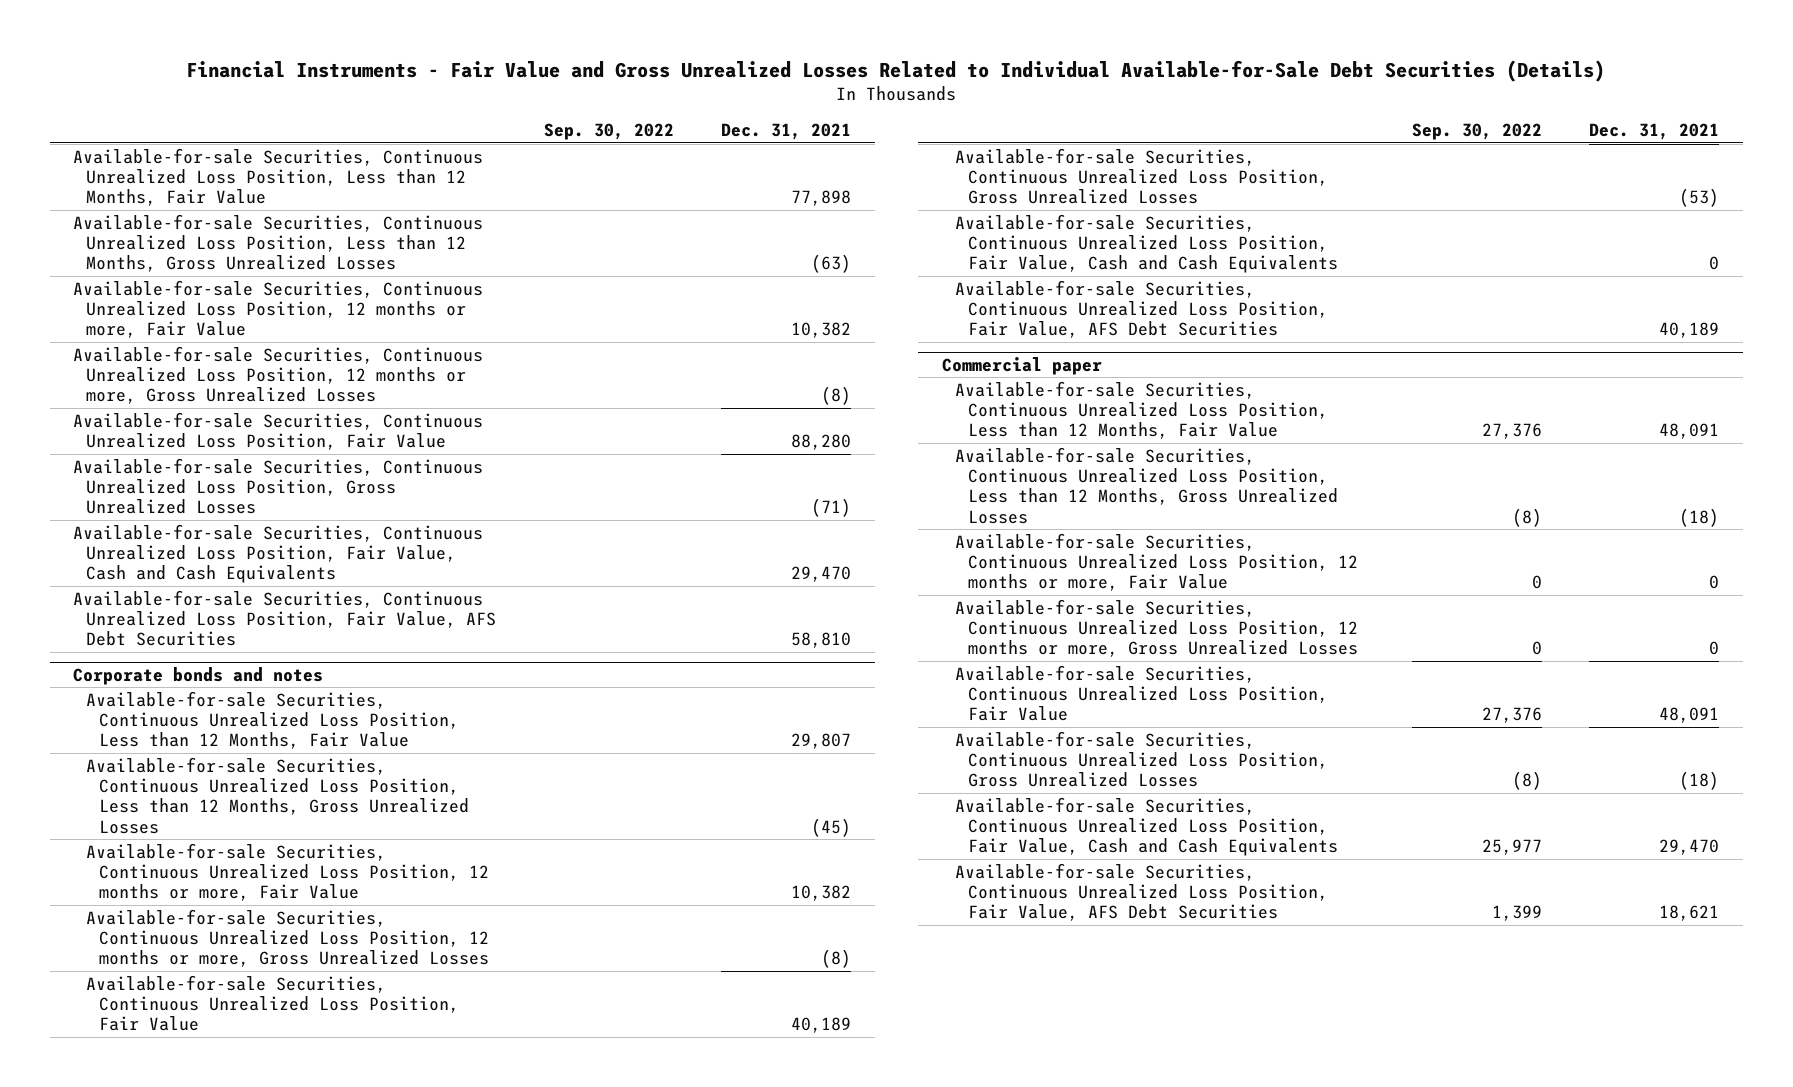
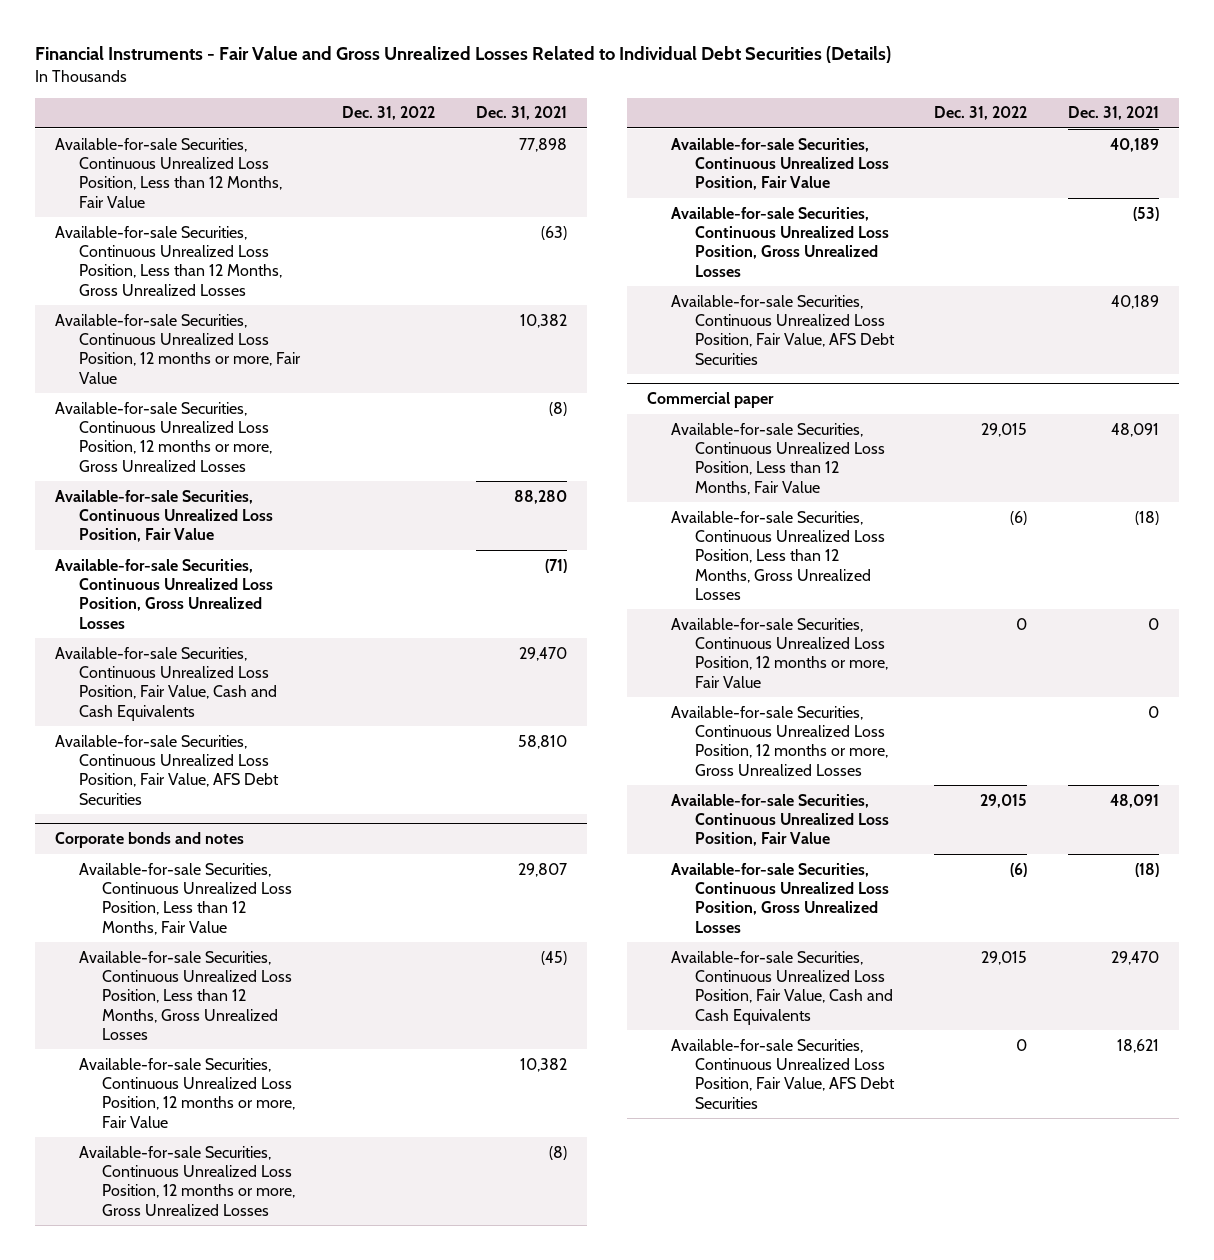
- Financial Instruments - Fair Value and Gross Unrealized Losses Related to Individual Available-for-Sale Debt Securities (Details)
+ Financial Instruments - Fair Value and Gross Unrealized Losses Related to Individual Debt Securities (Details)
- | Sep. 30, 2022 | Dec. 31, 2021
+ | Dec. 31, 2022 | Dec. 31, 2021
@ Corporate bonds and notes
- Available-for-sale Securities, Continuous Unrealized Loss Position, Fair Value, Cash and Cash Equivalents | | 0

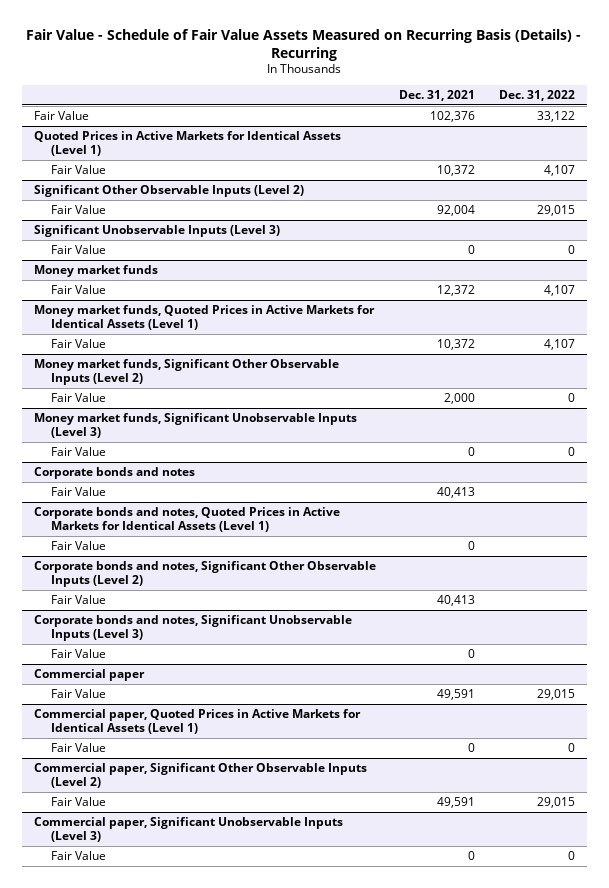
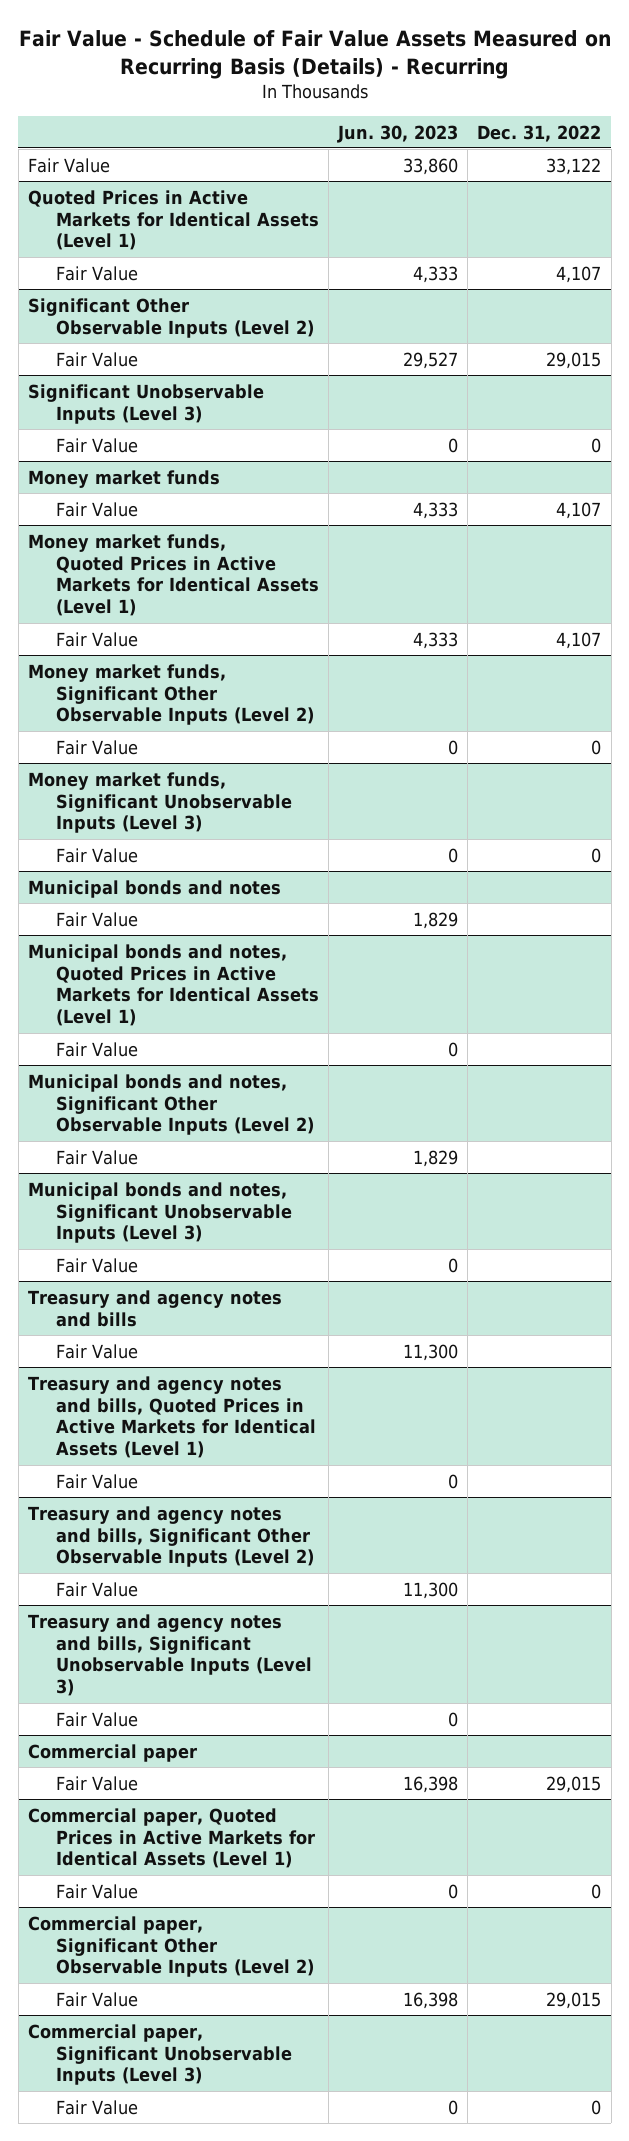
- | Dec. 31, 2021 | Dec. 31, 2022
+ | Jun. 30, 2023 | Dec. 31, 2022
- Corporate bonds and notes
+ Municipal bonds and notes
- Corporate bonds and notes, Quoted Prices in Active Markets for Identical Assets (Level 1)
+ Municipal bonds and notes, Quoted Prices in Active Markets for Identical Assets (Level 1)
- Corporate bonds and notes, Significant Other Observable Inputs (Level 2)
+ Municipal bonds and notes, Significant Other Observable Inputs (Level 2)
- Corporate bonds and notes, Significant Unobservable Inputs (Level 3)
+ Municipal bonds and notes, Significant Unobservable Inputs (Level 3)
+ Treasury and agency notes and bills
+ Fair Value | 11,300 |
+ Treasury and agency notes and bills, Quoted Prices in Active Markets for Identical Assets (Level 1)
+ Fair Value | 0 |
+ Treasury and agency notes and bills, Significant Other Observable Inputs (Level 2)
+ Fair Value | 11,300 |
+ Treasury and agency notes and bills, Significant Unobservable Inputs (Level 3)
+ Fair Value | 0 |

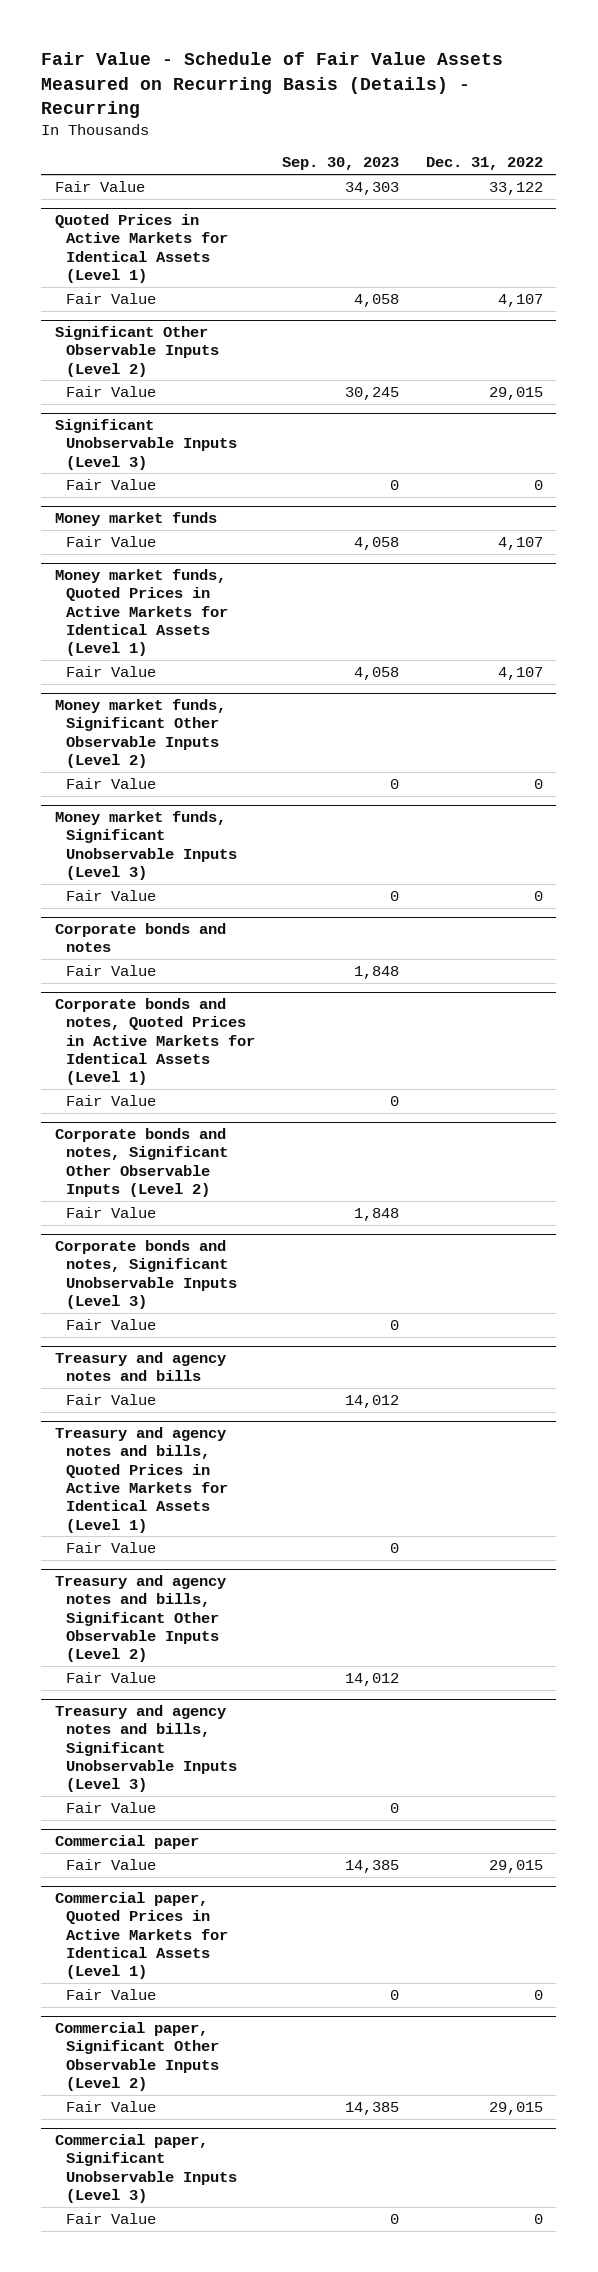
- | Jun. 30, 2023 | Dec. 31, 2022
+ | Sep. 30, 2023 | Dec. 31, 2022
- Municipal bonds and notes
+ Corporate bonds and notes
- Municipal bonds and notes, Quoted Prices in Active Markets for Identical Assets (Level 1)
+ Corporate bonds and notes, Quoted Prices in Active Markets for Identical Assets (Level 1)
- Municipal bonds and notes, Significant Other Observable Inputs (Level 2)
+ Corporate bonds and notes, Significant Other Observable Inputs (Level 2)
- Municipal bonds and notes, Significant Unobservable Inputs (Level 3)
+ Corporate bonds and notes, Significant Unobservable Inputs (Level 3)

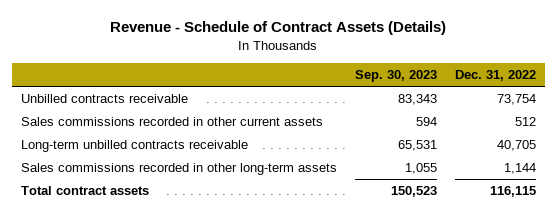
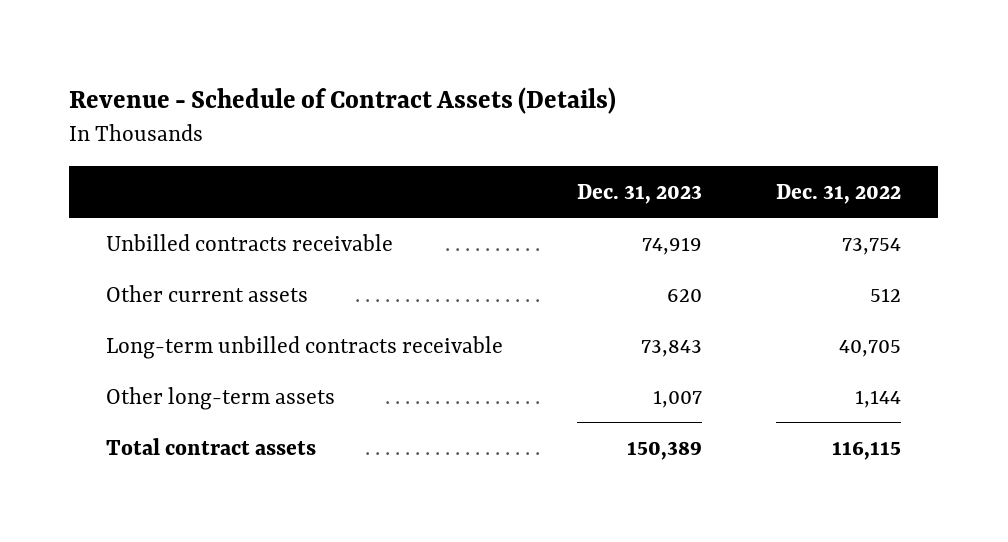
- | Sep. 30, 2023 | Dec. 31, 2022
+ | Dec. 31, 2023 | Dec. 31, 2022
- Sales commissions recorded in other current assets | 594 | 512
+ Other current assets | 620 | 512
- Sales commissions recorded in other long-term assets | 1,055 | 1,144
+ Other long-term assets | 1,007 | 1,144

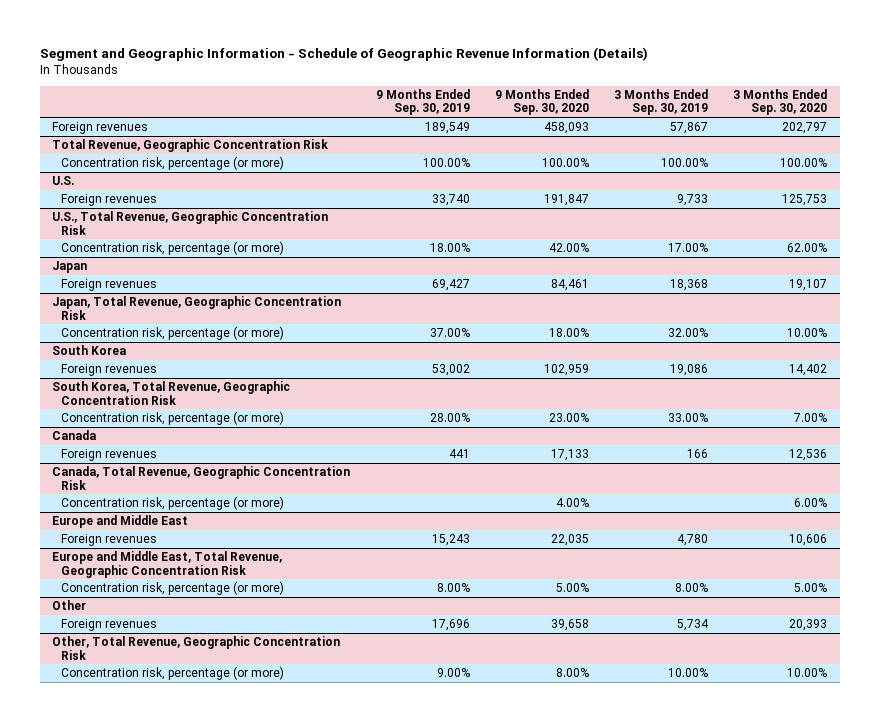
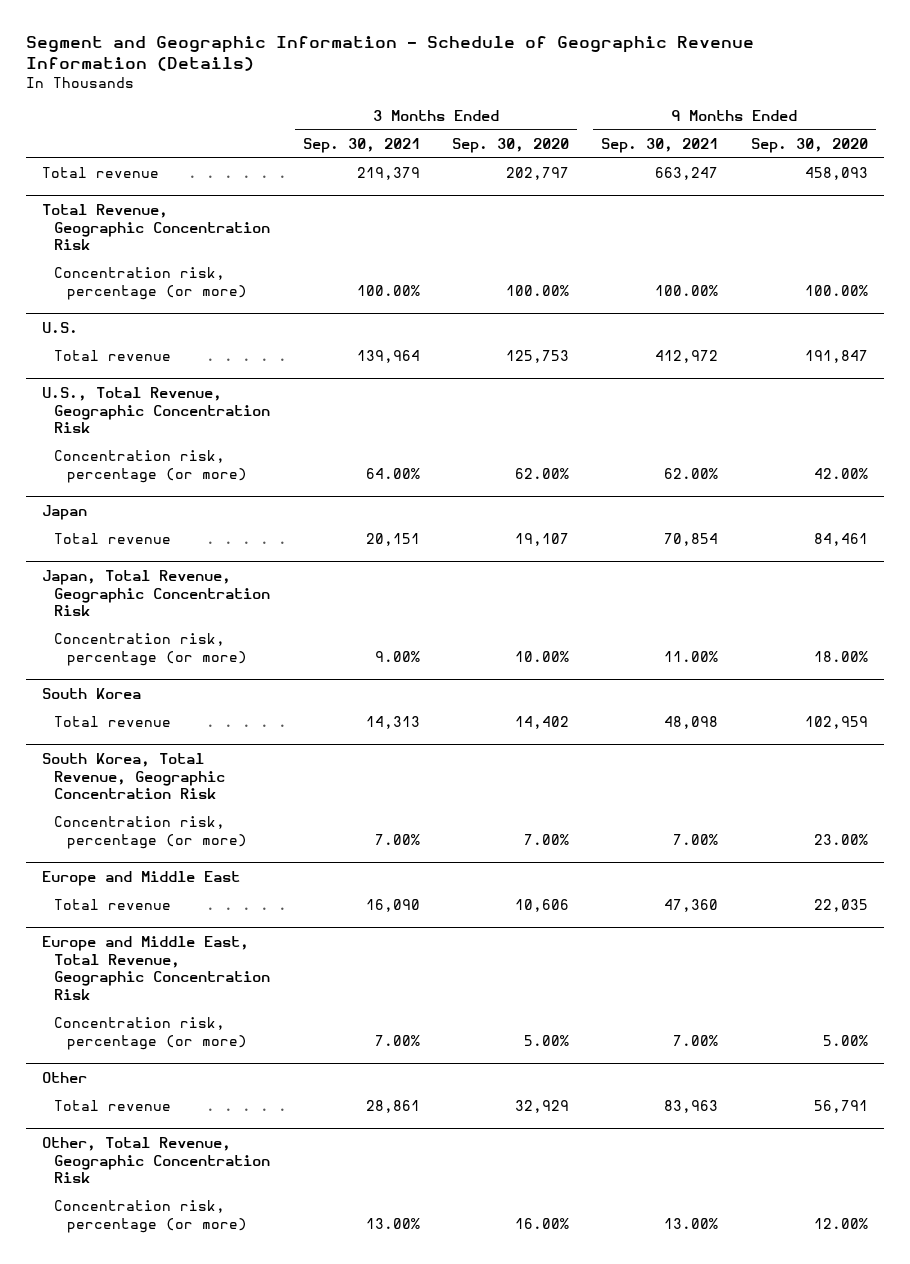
- | 9 Months Ended Sep. 30, 2019 | 9 Months Ended Sep. 30, 2020 | 3 Months Ended Sep. 30, 2019 | 3 Months Ended Sep. 30, 2020
+ | 3 Months Ended Sep. 30, 2021 | 3 Months Ended Sep. 30, 2020 | 9 Months Ended Sep. 30, 2021 | 9 Months Ended Sep. 30, 2020
- Foreign revenues | 189,549 | 458,093 | 57,867 | 202,797
+ Total revenue | 219,379 | 202,797 | 663,247 | 458,093
@ U.S.
- Foreign revenues | 33,740 | 191,847 | 9,733 | 125,753
+ Total revenue | 139,964 | 125,753 | 412,972 | 191,847
@ Japan
- Foreign revenues | 69,427 | 84,461 | 18,368 | 19,107
+ Total revenue | 20,151 | 19,107 | 70,854 | 84,461
@ South Korea
- Foreign revenues | 53,002 | 102,959 | 19,086 | 14,402
+ Total revenue | 14,313 | 14,402 | 48,098 | 102,959
- Canada
- Foreign revenues | 441 | 17,133 | 166 | 12,536
- Canada, Total Revenue, Geographic Concentration Risk
- Concentration risk, percentage (or more) | | 4.00% | | 6.00%
@ Europe and Middle East
- Foreign revenues | 15,243 | 22,035 | 4,780 | 10,606
+ Total revenue | 16,090 | 10,606 | 47,360 | 22,035
@ Other
- Foreign revenues | 17,696 | 39,658 | 5,734 | 20,393
+ Total revenue | 28,861 | 32,929 | 83,963 | 56,791
@ Other, Total Revenue, Geographic Concentration Risk
- Concentration risk, percentage (or more) | 9.00% | 8.00% | 10.00% | 10.00%
+ Concentration risk, percentage (or more) | 13.00% | 16.00% | 13.00% | 12.00%

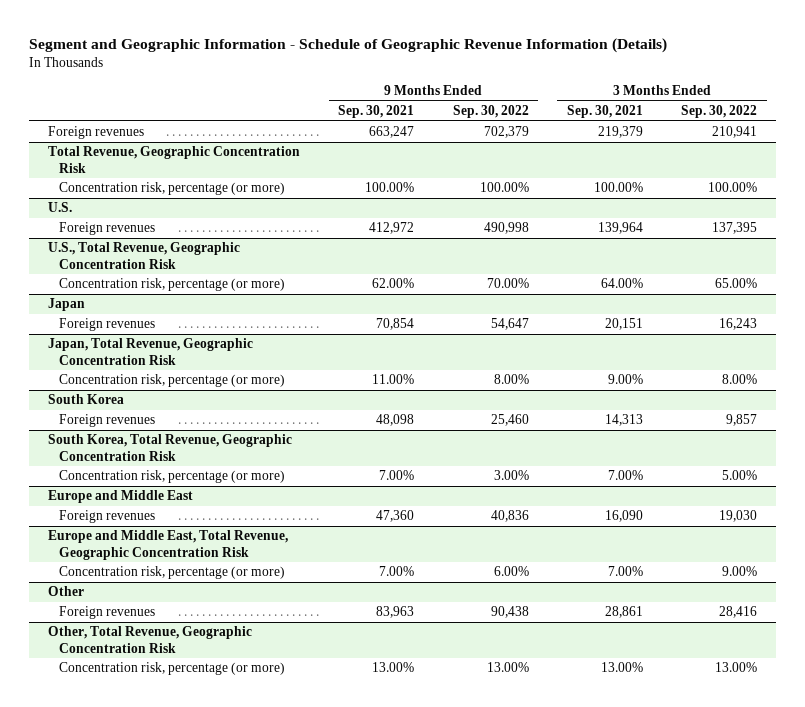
- | 3 Months Ended Sep. 30, 2021 | 3 Months Ended Sep. 30, 2020 | 9 Months Ended Sep. 30, 2021 | 9 Months Ended Sep. 30, 2020
+ | 9 Months Ended Sep. 30, 2021 | 9 Months Ended Sep. 30, 2022 | 3 Months Ended Sep. 30, 2021 | 3 Months Ended Sep. 30, 2022
- Total revenue | 219,379 | 202,797 | 663,247 | 458,093
+ Foreign revenues | 663,247 | 702,379 | 219,379 | 210,941
@ U.S.
- Total revenue | 139,964 | 125,753 | 412,972 | 191,847
+ Foreign revenues | 412,972 | 490,998 | 139,964 | 137,395
@ Japan
- Total revenue | 20,151 | 19,107 | 70,854 | 84,461
+ Foreign revenues | 70,854 | 54,647 | 20,151 | 16,243
@ South Korea
- Total revenue | 14,313 | 14,402 | 48,098 | 102,959
+ Foreign revenues | 48,098 | 25,460 | 14,313 | 9,857
@ Europe and Middle East
- Total revenue | 16,090 | 10,606 | 47,360 | 22,035
+ Foreign revenues | 47,360 | 40,836 | 16,090 | 19,030
@ Other
- Total revenue | 28,861 | 32,929 | 83,963 | 56,791
+ Foreign revenues | 83,963 | 90,438 | 28,861 | 28,416

